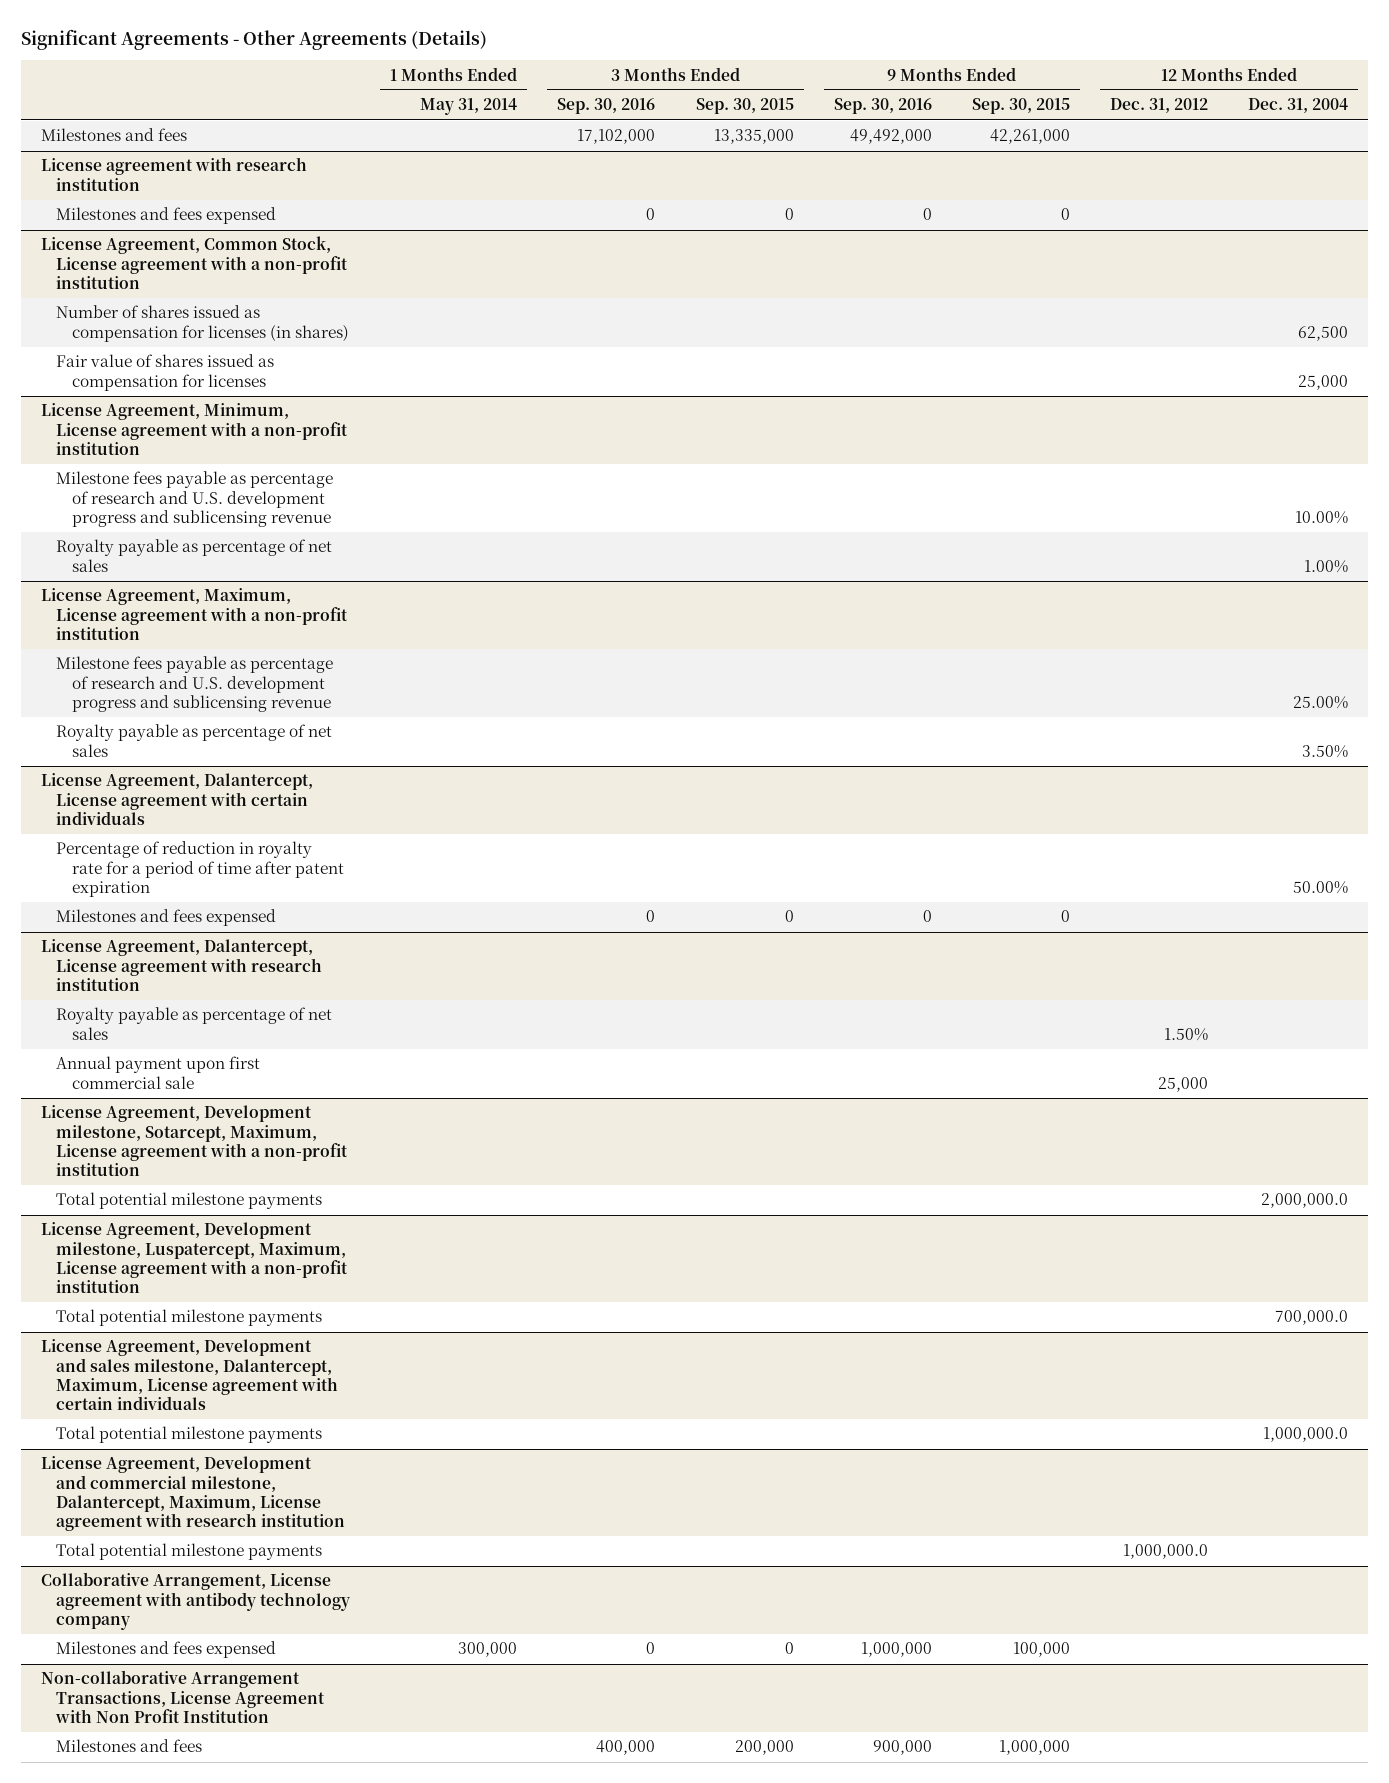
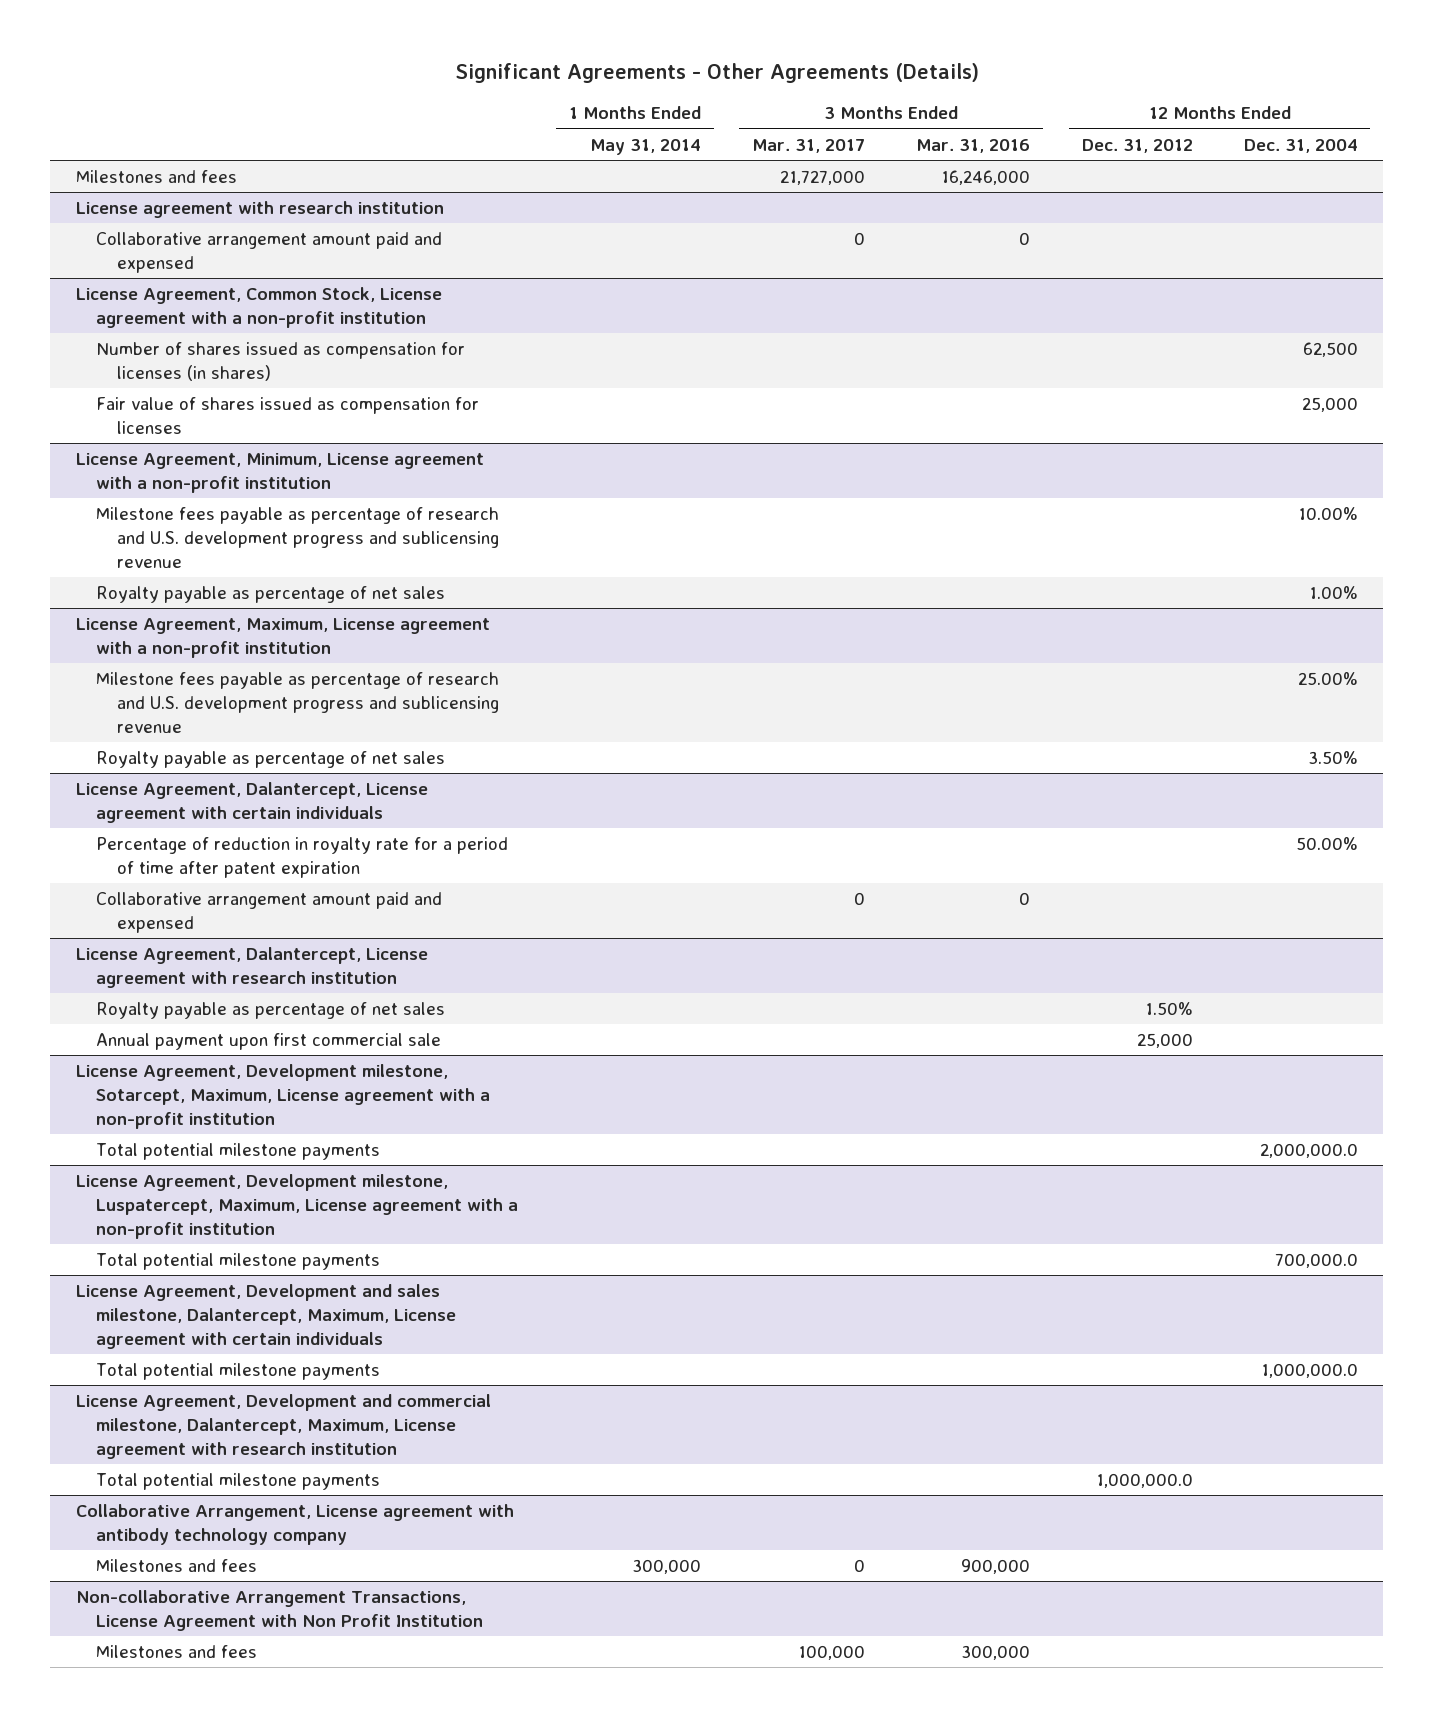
- | 1 Months Ended May 31, 2014 | 3 Months Ended Sep. 30, 2016 | 3 Months Ended Sep. 30, 2015 | 9 Months Ended Sep. 30, 2016 | 9 Months Ended Sep. 30, 2015 | 12 Months Ended Dec. 31, 2012 | 12 Months Ended Dec. 31, 2004
+ | 1 Months Ended May 31, 2014 | 3 Months Ended Mar. 31, 2017 | 3 Months Ended Mar. 31, 2016 | 12 Months Ended Dec. 31, 2012 | 12 Months Ended Dec. 31, 2004
@ License agreement with research institution
- Milestones and fees expensed | | 0 | 0 | 0 | 0 | |
+ Collaborative arrangement amount paid and expensed | | 0 | 0 | |
@ License Agreement, Dalantercept, License agreement with certain individuals
- Milestones and fees expensed | | 0 | 0 | 0 | 0 | |
+ Collaborative arrangement amount paid and expensed | | 0 | 0 | |
@ Collaborative Arrangement, License agreement with antibody technology company
- Milestones and fees expensed | 300,000 | 0 | 0 | 1,000,000 | 100,000 | |
+ Milestones and fees | 300,000 | 0 | 900,000 | |

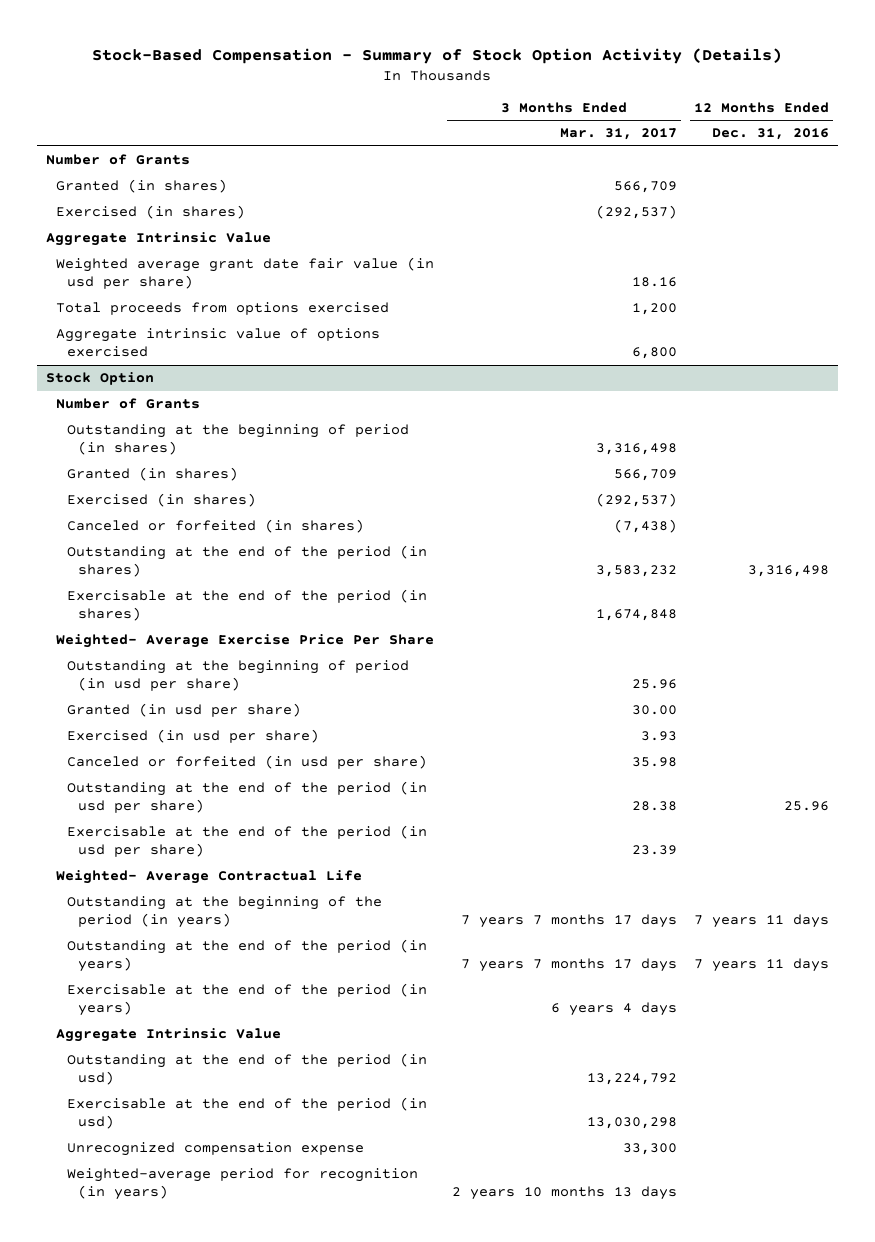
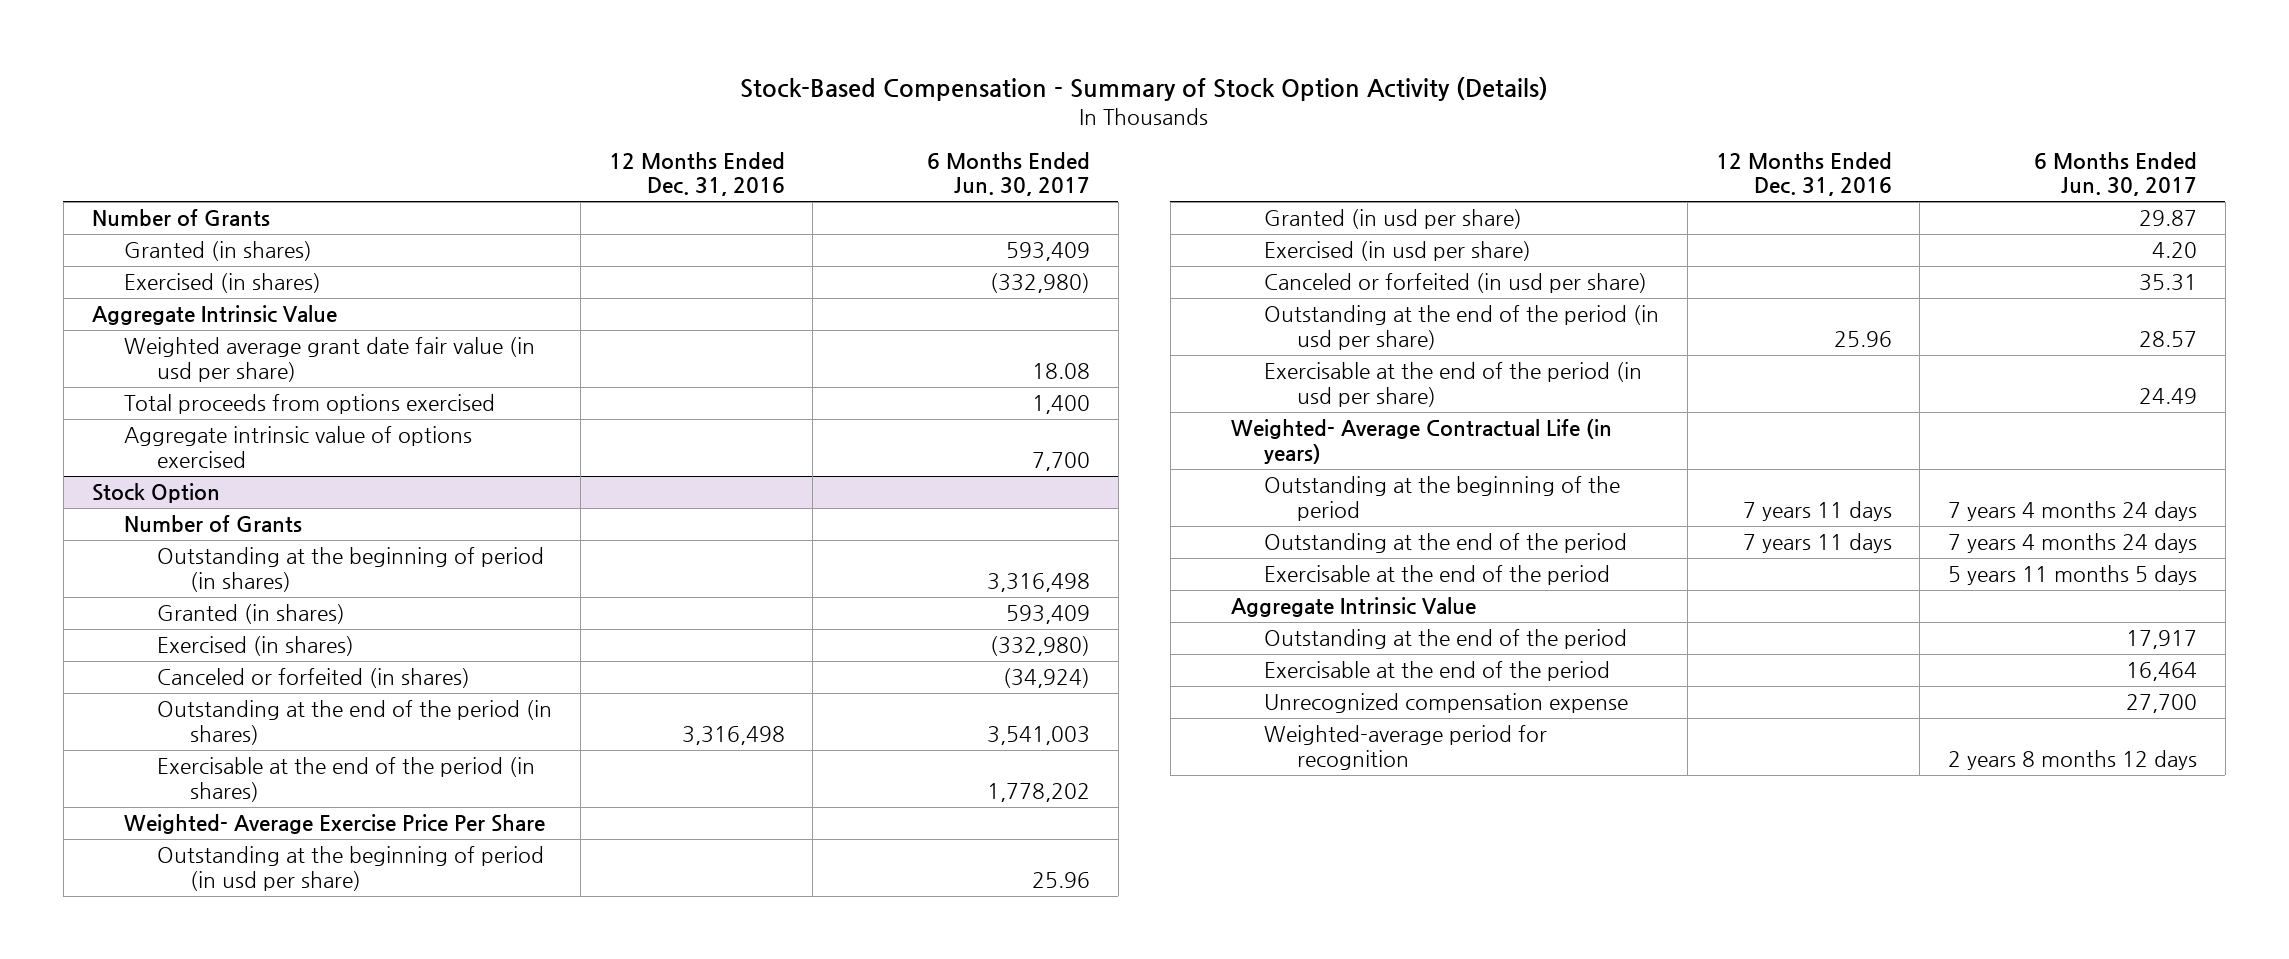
- | 3 Months Ended Mar. 31, 2017 | 12 Months Ended Dec. 31, 2016
+ | 12 Months Ended Dec. 31, 2016 | 6 Months Ended Jun. 30, 2017
@ Stock Option
- Weighted- Average Contractual Life
- Outstanding at the beginning of the period (in years) | 7 years 7 months 17 days | 7 years 11 days
- Outstanding at the end of the period (in years) | 7 years 7 months 17 days | 7 years 11 days
- Exercisable at the end of the period (in years) | 6 years 4 days |
+ Weighted- Average Contractual Life (in years)
+ Outstanding at the beginning of the period | 7 years 11 days | 7 years 4 months 24 days
+ Outstanding at the end of the period | 7 years 11 days | 7 years 4 months 24 days
+ Exercisable at the end of the period | | 5 years 11 months 5 days
- Outstanding at the end of the period (in usd) | 13,224,792 |
- Exercisable at the end of the period (in usd) | 13,030,298 |
+ Outstanding at the end of the period | | 17,917
+ Exercisable at the end of the period | | 16,464
- Weighted-average period for recognition (in years) | 2 years 10 months 13 days |
+ Weighted-average period for recognition | | 2 years 8 months 12 days

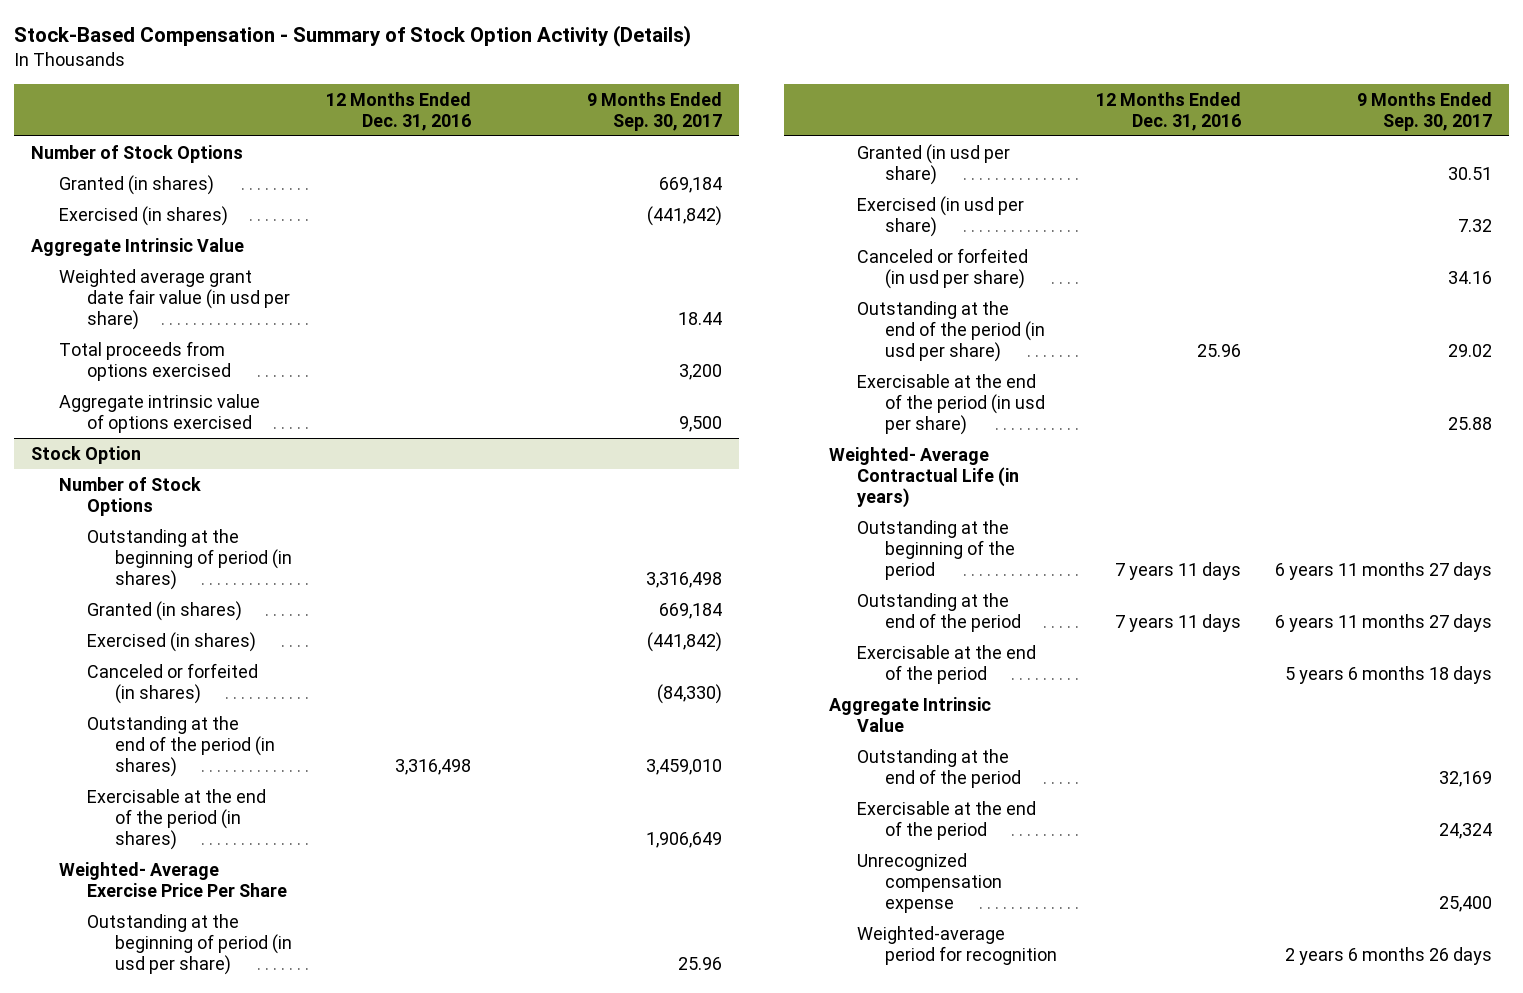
- | 12 Months Ended Dec. 31, 2016 | 6 Months Ended Jun. 30, 2017
+ | 12 Months Ended Dec. 31, 2016 | 9 Months Ended Sep. 30, 2017
- Number of Grants
+ Number of Stock Options
@ Stock Option
- Number of Grants
+ Number of Stock Options

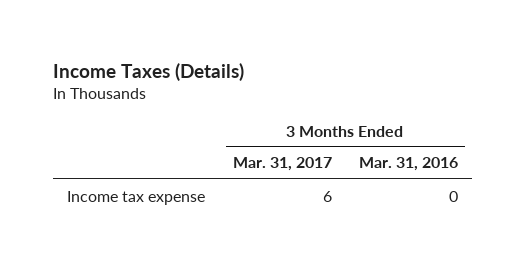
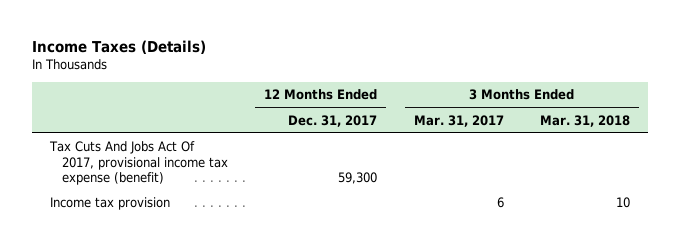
- | 3 Months Ended Mar. 31, 2017 | 3 Months Ended Mar. 31, 2016
+ | 12 Months Ended Dec. 31, 2017 | 3 Months Ended Mar. 31, 2017 | 3 Months Ended Mar. 31, 2018
- Income tax expense | 6 | 0
+ Tax Cuts And Jobs Act Of 2017, provisional income tax expense (benefit) | 59,300 | |
+ Income tax provision | | 6 | 10

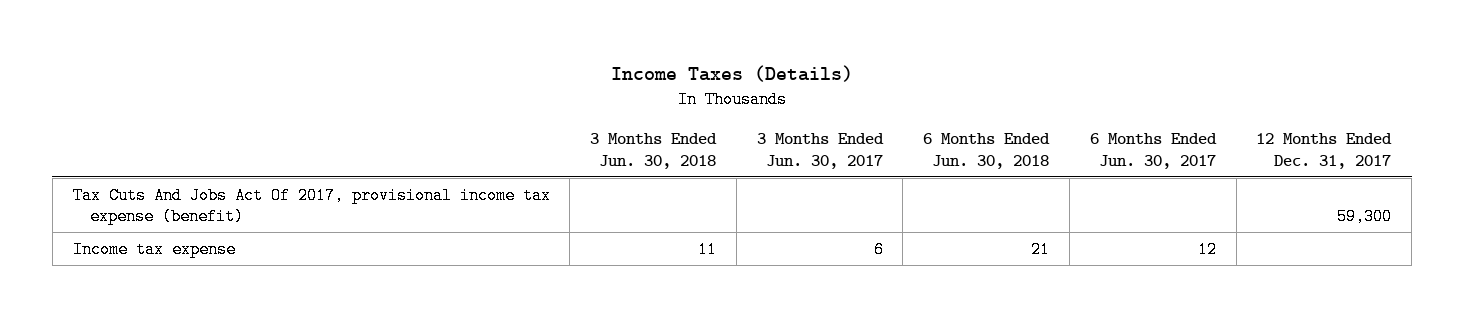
- | 12 Months Ended Dec. 31, 2017 | 3 Months Ended Mar. 31, 2017 | 3 Months Ended Mar. 31, 2018
+ | 3 Months Ended Jun. 30, 2018 | 3 Months Ended Jun. 30, 2017 | 6 Months Ended Jun. 30, 2018 | 6 Months Ended Jun. 30, 2017 | 12 Months Ended Dec. 31, 2017
- Income tax provision | | 6 | 10
+ Income tax expense | 11 | 6 | 21 | 12 |

